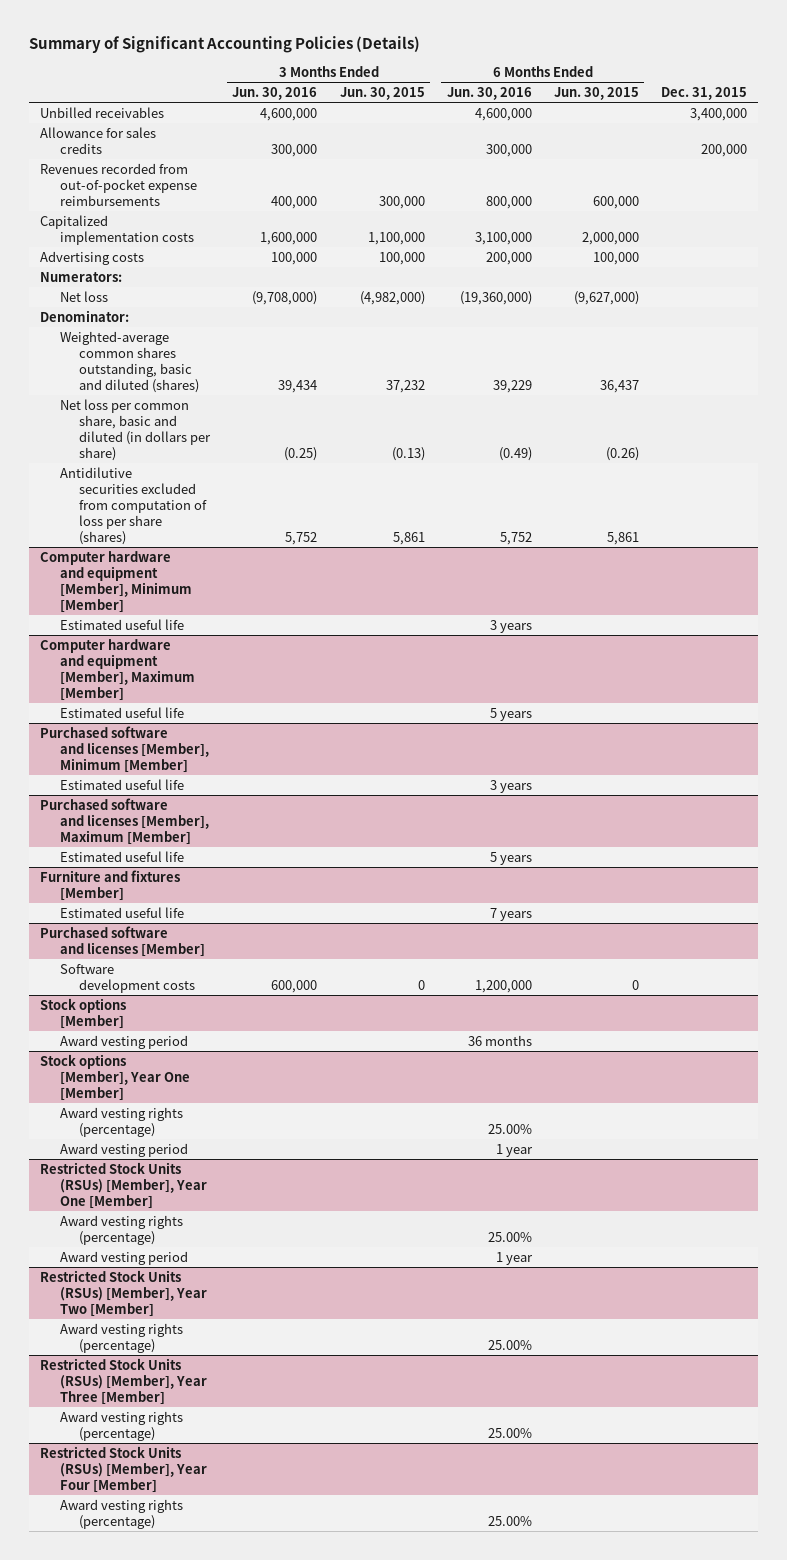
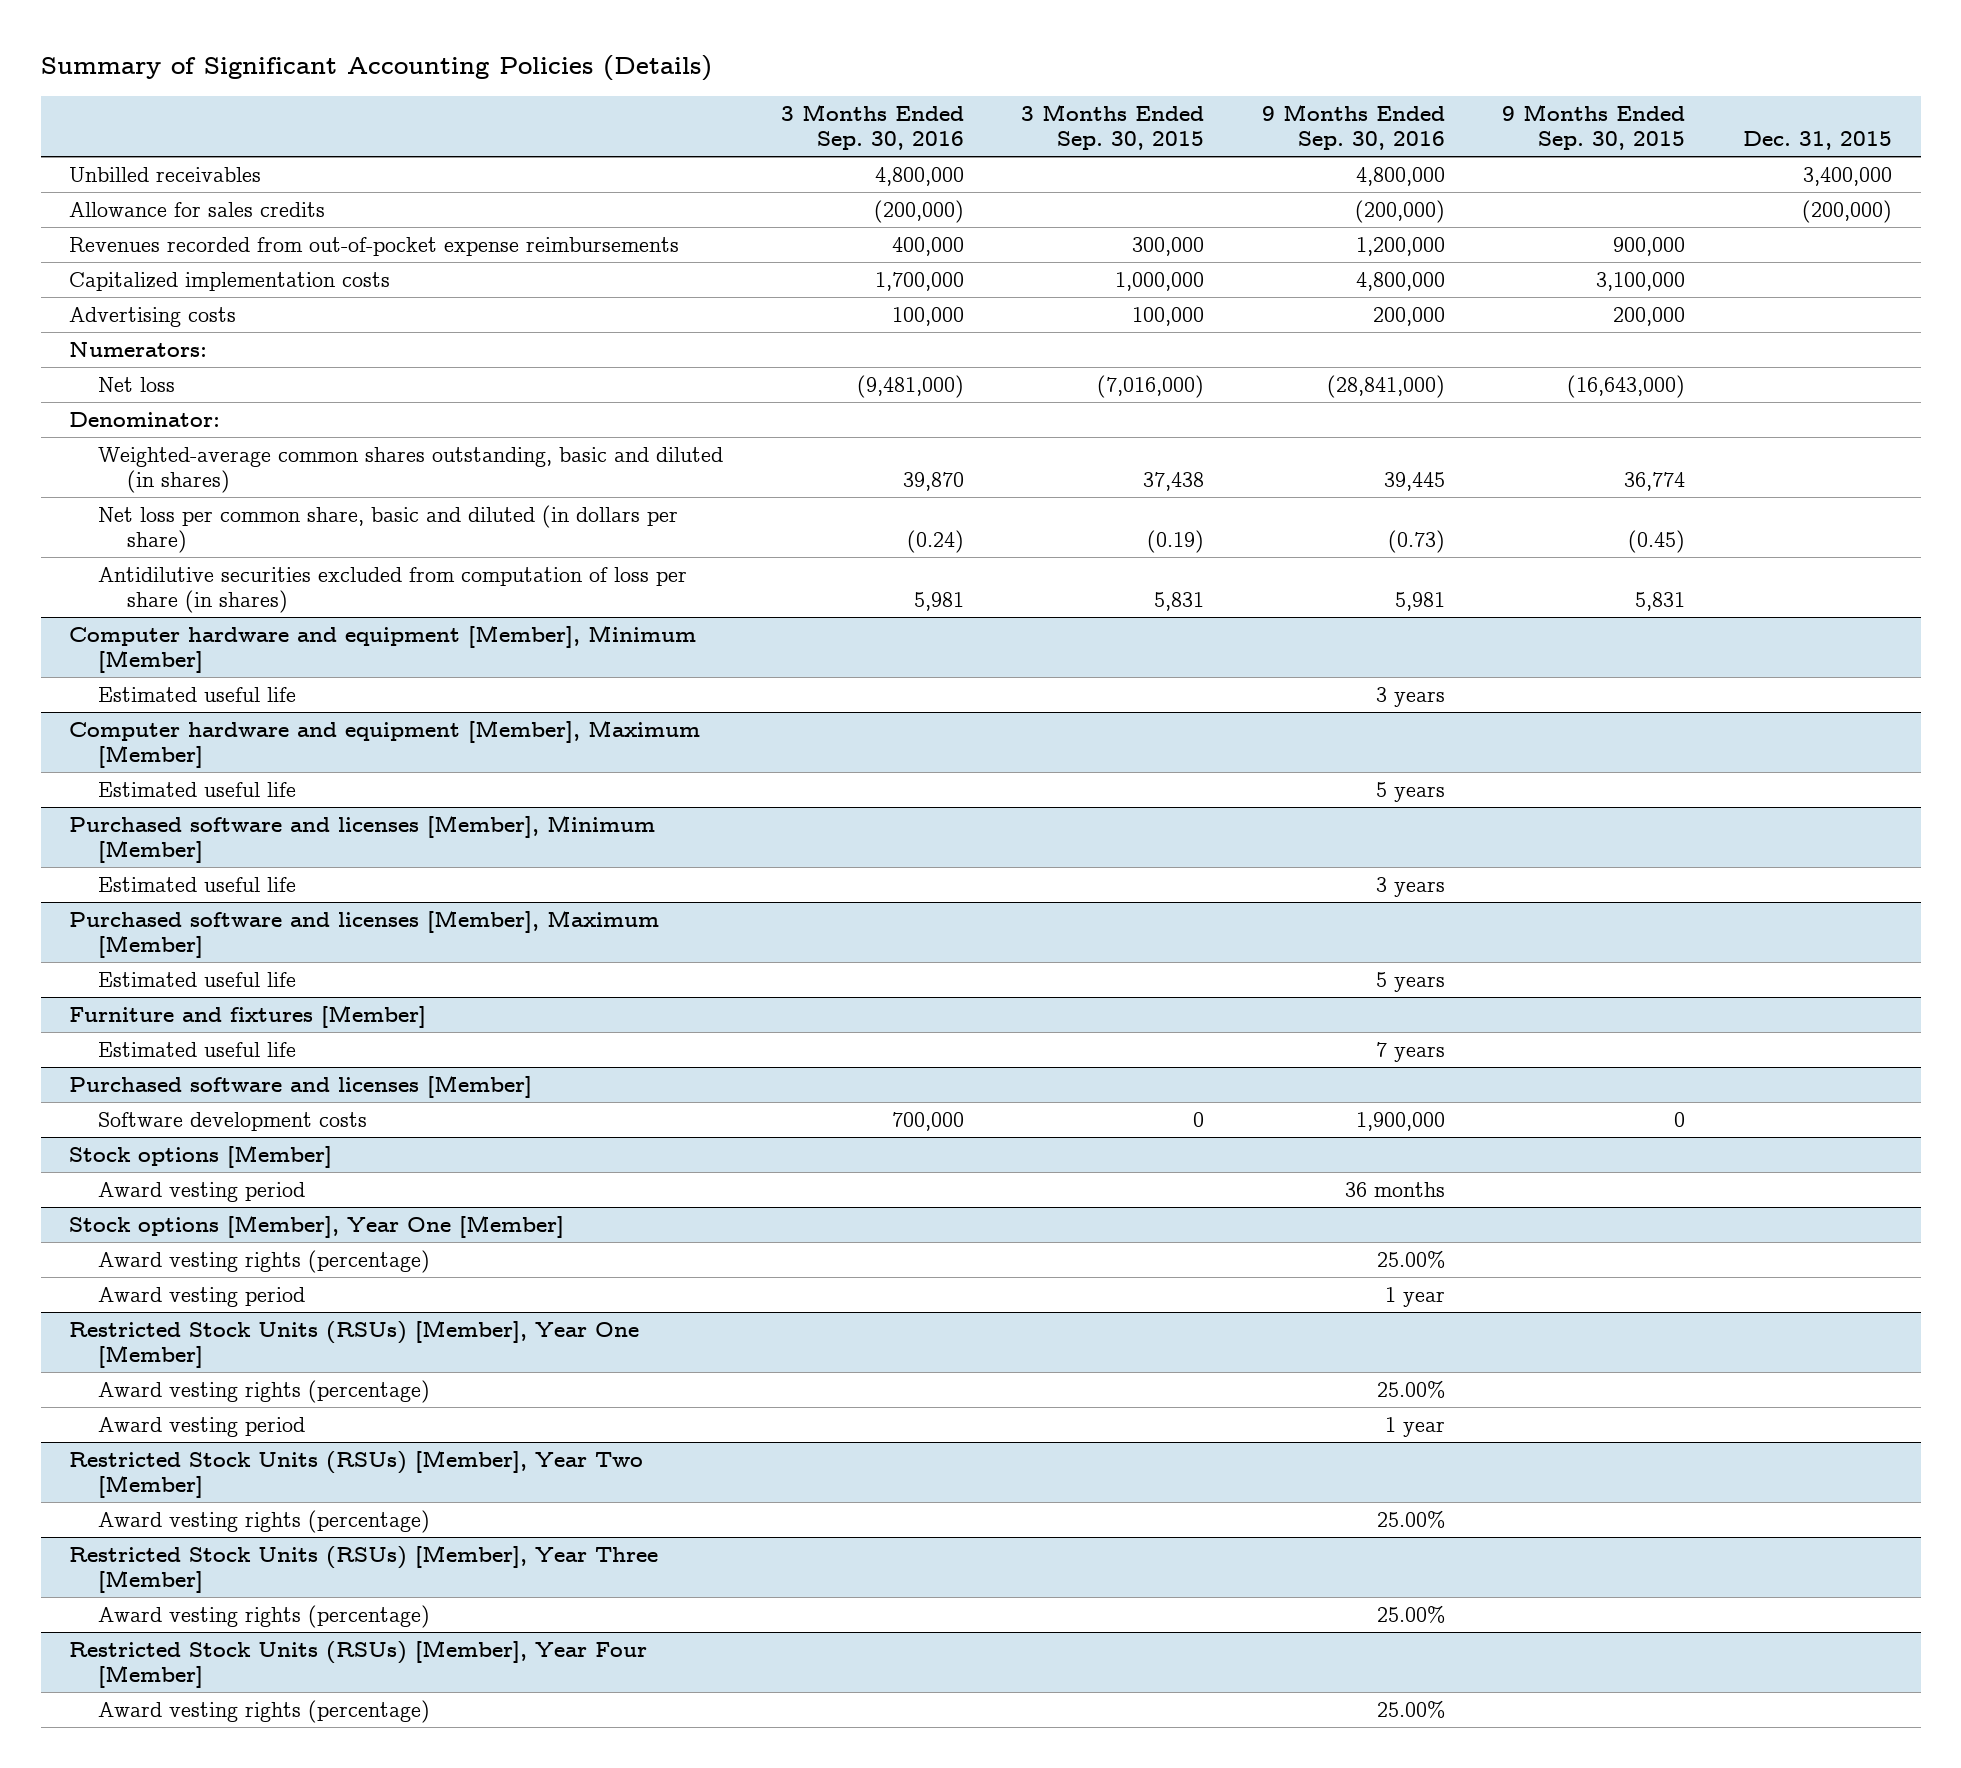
- | 3 Months Ended Jun. 30, 2016 | 3 Months Ended Jun. 30, 2015 | 6 Months Ended Jun. 30, 2016 | 6 Months Ended Jun. 30, 2015 | Dec. 31, 2015
+ | 3 Months Ended Sep. 30, 2016 | 3 Months Ended Sep. 30, 2015 | 9 Months Ended Sep. 30, 2016 | 9 Months Ended Sep. 30, 2015 | Dec. 31, 2015
- Allowance for sales credits | 300,000 | | 300,000 | | 200,000
+ Allowance for sales credits | (200,000) | | (200,000) | | (200,000)
- Weighted-average common shares outstanding, basic and diluted (shares) | 39,434 | 37,232 | 39,229 | 36,437 |
+ Weighted-average common shares outstanding, basic and diluted (in shares) | 39,870 | 37,438 | 39,445 | 36,774 |
- Antidilutive securities excluded from computation of loss per share (shares) | 5,752 | 5,861 | 5,752 | 5,861 |
+ Antidilutive securities excluded from computation of loss per share (in shares) | 5,981 | 5,831 | 5,981 | 5,831 |

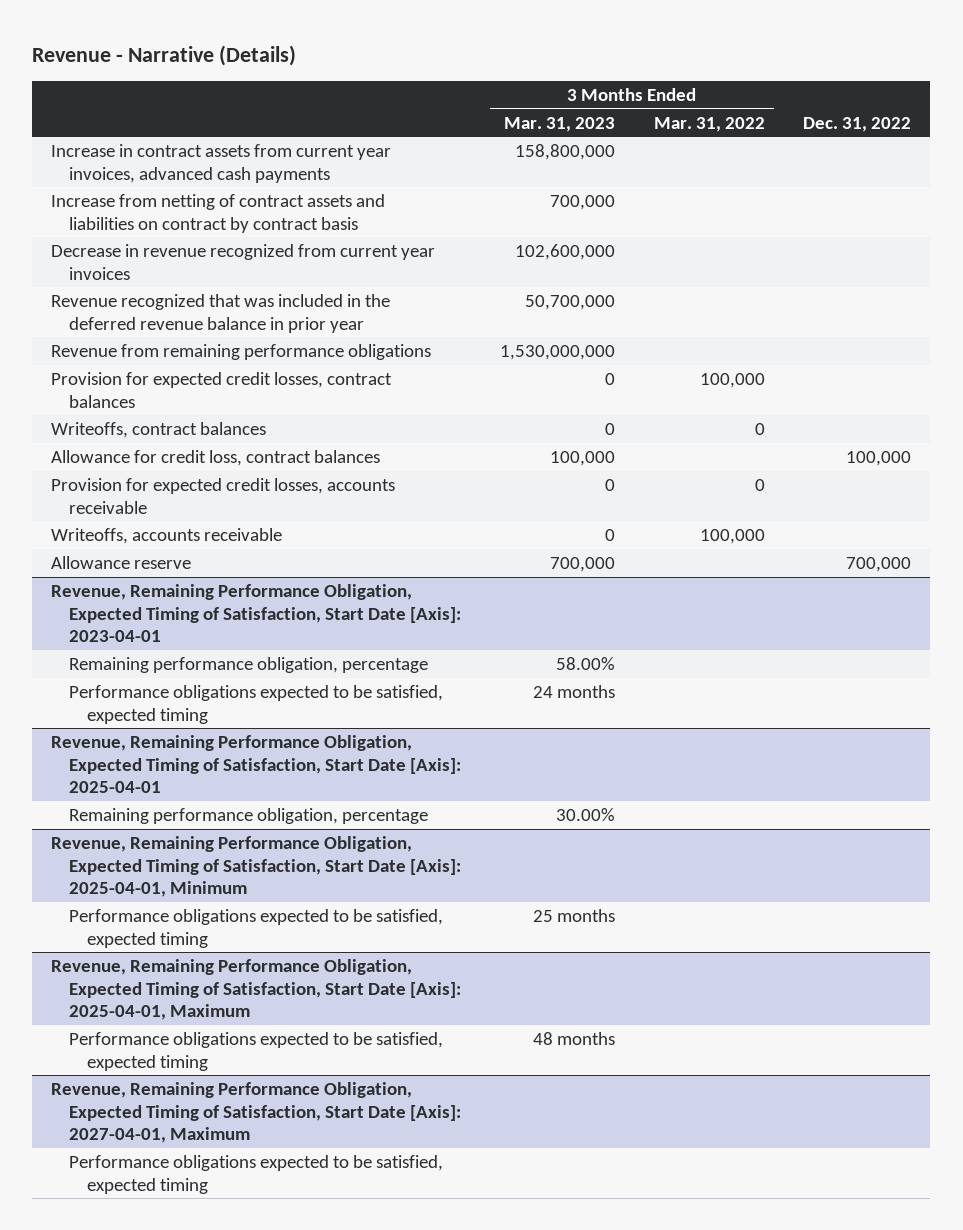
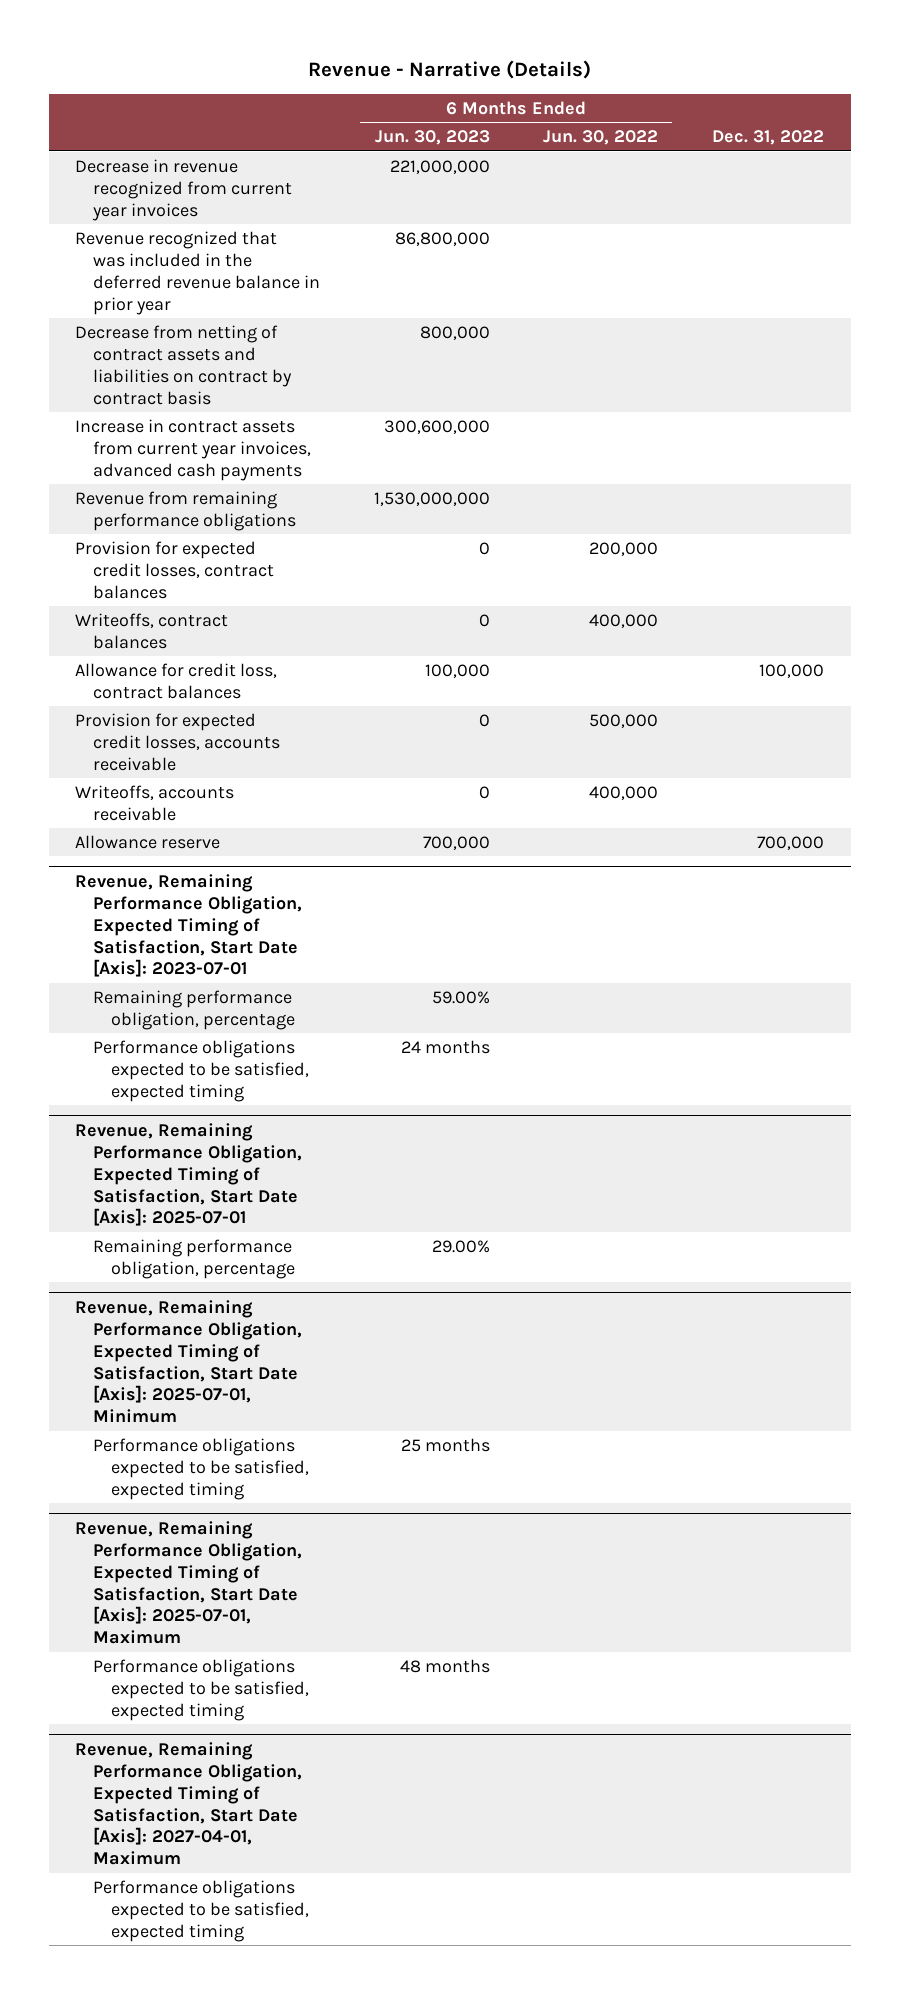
- | 3 Months Ended Mar. 31, 2023 | 3 Months Ended Mar. 31, 2022 | Dec. 31, 2022
+ | 6 Months Ended Jun. 30, 2023 | 6 Months Ended Jun. 30, 2022 | Dec. 31, 2022
- Increase from netting of contract assets and liabilities on contract by contract basis | 700,000 | |
+ Decrease from netting of contract assets and liabilities on contract by contract basis | 800,000 | |
moved down: Increase in contract assets from current year invoices, advanced cash payments | 300,600,000 | |
- Revenue, Remaining Performance Obligation, Expected Timing of Satisfaction, Start Date [Axis]: 2023-04-01
- Remaining performance obligation, percentage | 58.00% | |
- Performance obligations expected to be satisfied, expected timing | 24 months | |
- Revenue, Remaining Performance Obligation, Expected Timing of Satisfaction, Start Date [Axis]: 2025-04-01
- Remaining performance obligation, percentage | 30.00% | |
- Revenue, Remaining Performance Obligation, Expected Timing of Satisfaction, Start Date [Axis]: 2025-04-01, Minimum
+ Revenue, Remaining Performance Obligation, Expected Timing of Satisfaction, Start Date [Axis]: 2023-07-01
+ Remaining performance obligation, percentage | 59.00% | |
+ Performance obligations expected to be satisfied, expected timing | 24 months | |
+ Revenue, Remaining Performance Obligation, Expected Timing of Satisfaction, Start Date [Axis]: 2025-07-01
+ Remaining performance obligation, percentage | 29.00% | |
+ Revenue, Remaining Performance Obligation, Expected Timing of Satisfaction, Start Date [Axis]: 2025-07-01, Minimum
- Revenue, Remaining Performance Obligation, Expected Timing of Satisfaction, Start Date [Axis]: 2025-04-01, Maximum
+ Revenue, Remaining Performance Obligation, Expected Timing of Satisfaction, Start Date [Axis]: 2025-07-01, Maximum

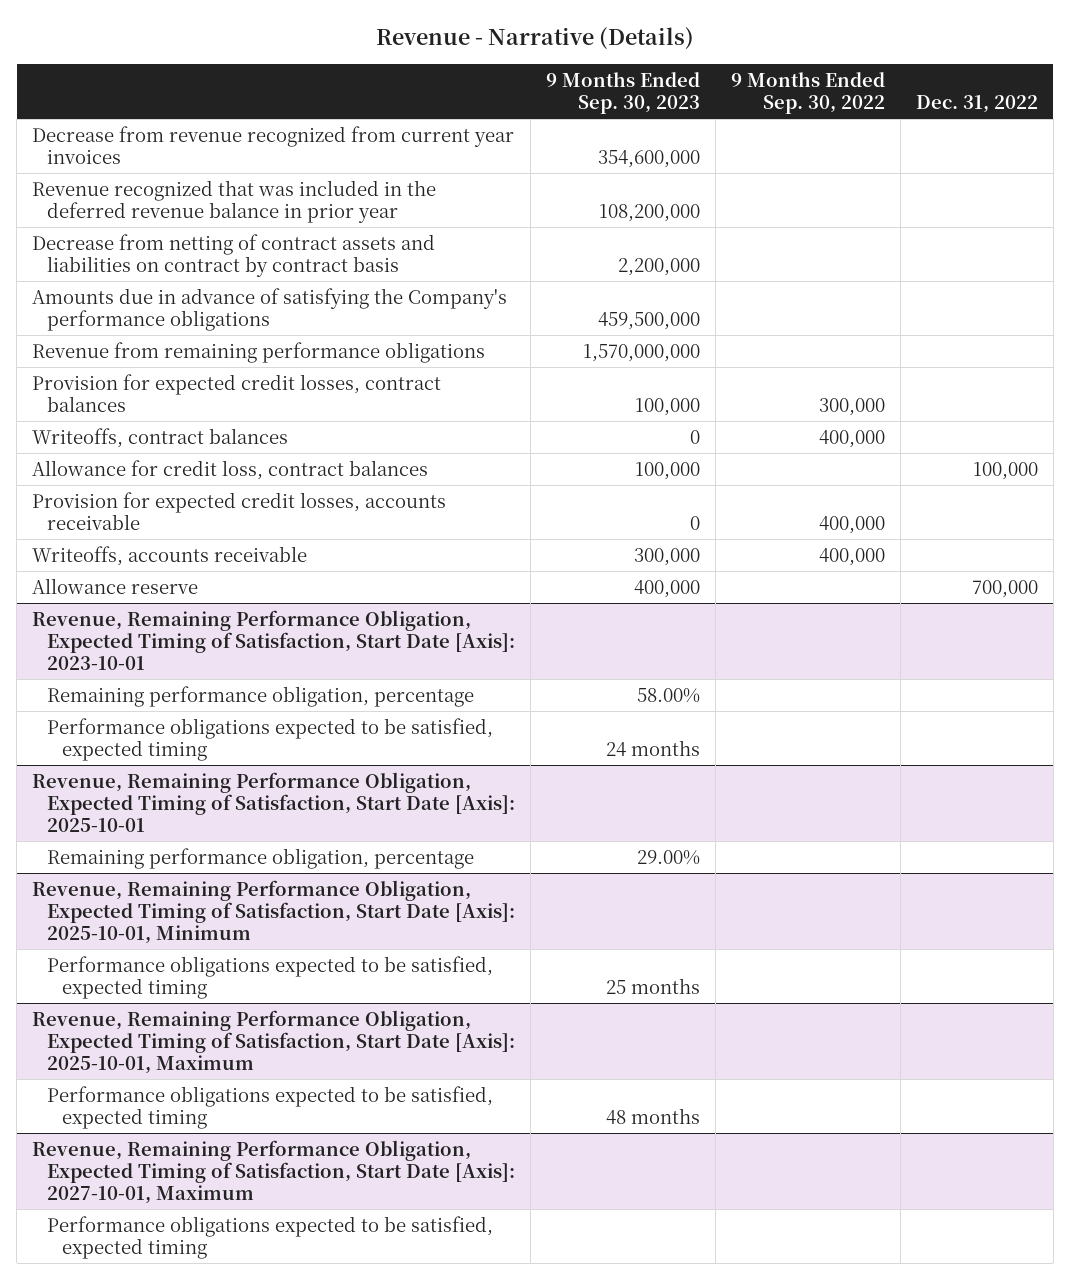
- | 6 Months Ended Jun. 30, 2023 | 6 Months Ended Jun. 30, 2022 | Dec. 31, 2022
+ | 9 Months Ended Sep. 30, 2023 | 9 Months Ended Sep. 30, 2022 | Dec. 31, 2022
- Decrease in revenue recognized from current year invoices | 221,000,000 | |
+ Decrease from revenue recognized from current year invoices | 354,600,000 | |
- Increase in contract assets from current year invoices, advanced cash payments | 300,600,000 | |
+ Amounts due in advance of satisfying the Company's performance obligations | 459,500,000 | |
- Revenue, Remaining Performance Obligation, Expected Timing of Satisfaction, Start Date [Axis]: 2023-07-01
- Remaining performance obligation, percentage | 59.00% | |
- Performance obligations expected to be satisfied, expected timing | 24 months | |
- Revenue, Remaining Performance Obligation, Expected Timing of Satisfaction, Start Date [Axis]: 2025-07-01
- Remaining performance obligation, percentage | 29.00% | |
- Revenue, Remaining Performance Obligation, Expected Timing of Satisfaction, Start Date [Axis]: 2025-07-01, Minimum
+ Revenue, Remaining Performance Obligation, Expected Timing of Satisfaction, Start Date [Axis]: 2023-10-01
+ Remaining performance obligation, percentage | 58.00% | |
+ Performance obligations expected to be satisfied, expected timing | 24 months | |
+ Revenue, Remaining Performance Obligation, Expected Timing of Satisfaction, Start Date [Axis]: 2025-10-01
+ Remaining performance obligation, percentage | 29.00% | |
+ Revenue, Remaining Performance Obligation, Expected Timing of Satisfaction, Start Date [Axis]: 2025-10-01, Minimum
- Revenue, Remaining Performance Obligation, Expected Timing of Satisfaction, Start Date [Axis]: 2025-07-01, Maximum
+ Revenue, Remaining Performance Obligation, Expected Timing of Satisfaction, Start Date [Axis]: 2025-10-01, Maximum
- Revenue, Remaining Performance Obligation, Expected Timing of Satisfaction, Start Date [Axis]: 2027-04-01, Maximum
+ Revenue, Remaining Performance Obligation, Expected Timing of Satisfaction, Start Date [Axis]: 2027-10-01, Maximum

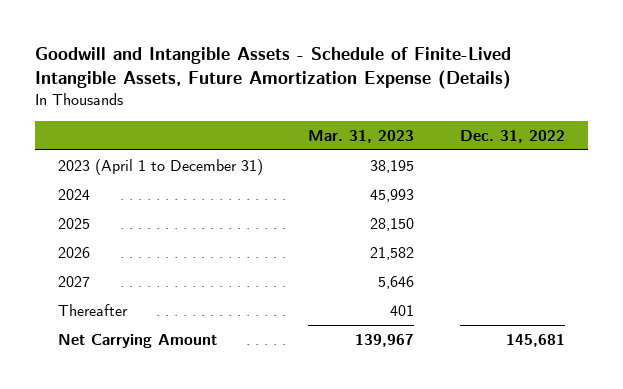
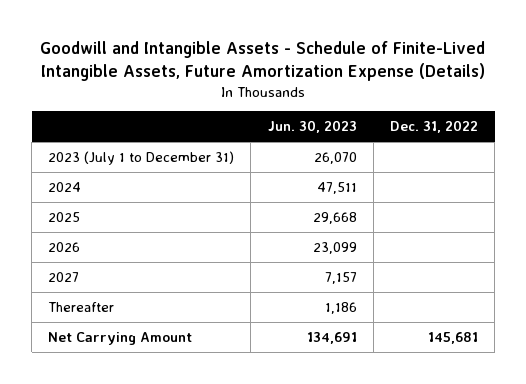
- | Mar. 31, 2023 | Dec. 31, 2022
+ | Jun. 30, 2023 | Dec. 31, 2022
- 2023 (April 1 to December 31) | 38,195 |
+ 2023 (July 1 to December 31) | 26,070 |

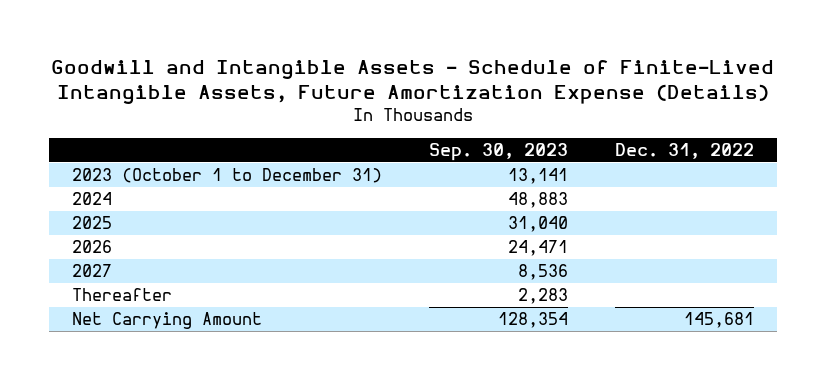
- | Jun. 30, 2023 | Dec. 31, 2022
+ | Sep. 30, 2023 | Dec. 31, 2022
- 2023 (July 1 to December 31) | 26,070 |
+ 2023 (October 1 to December 31) | 13,141 |

